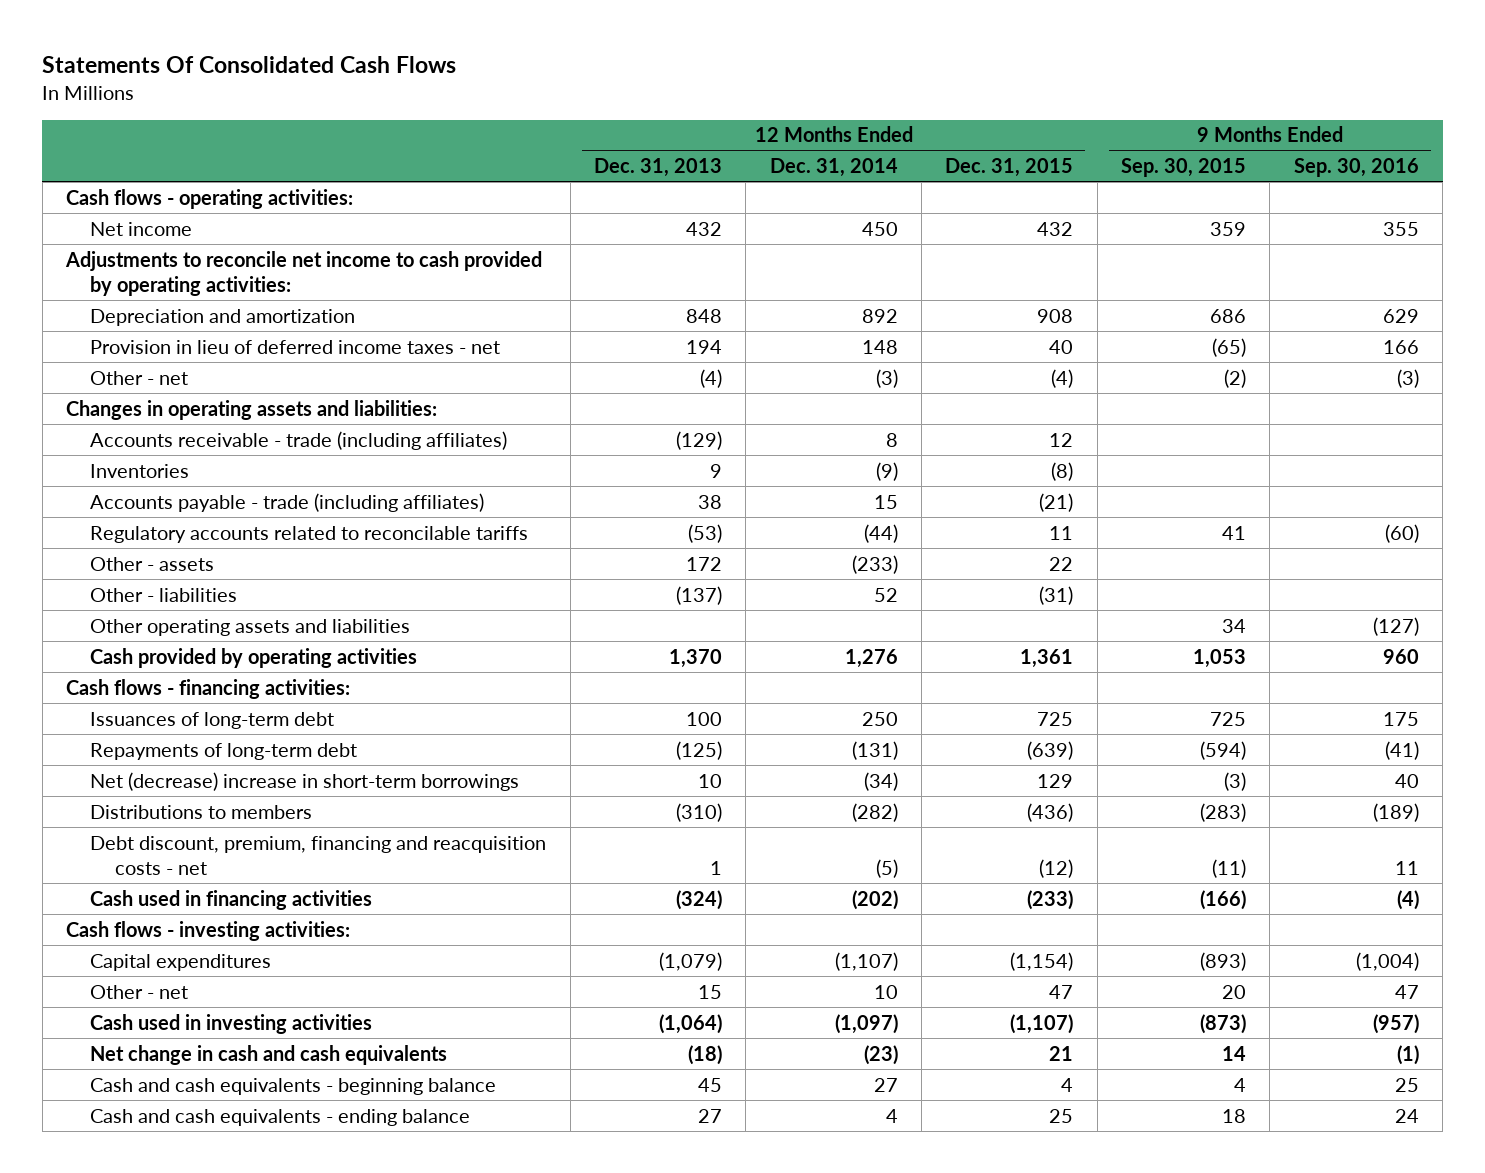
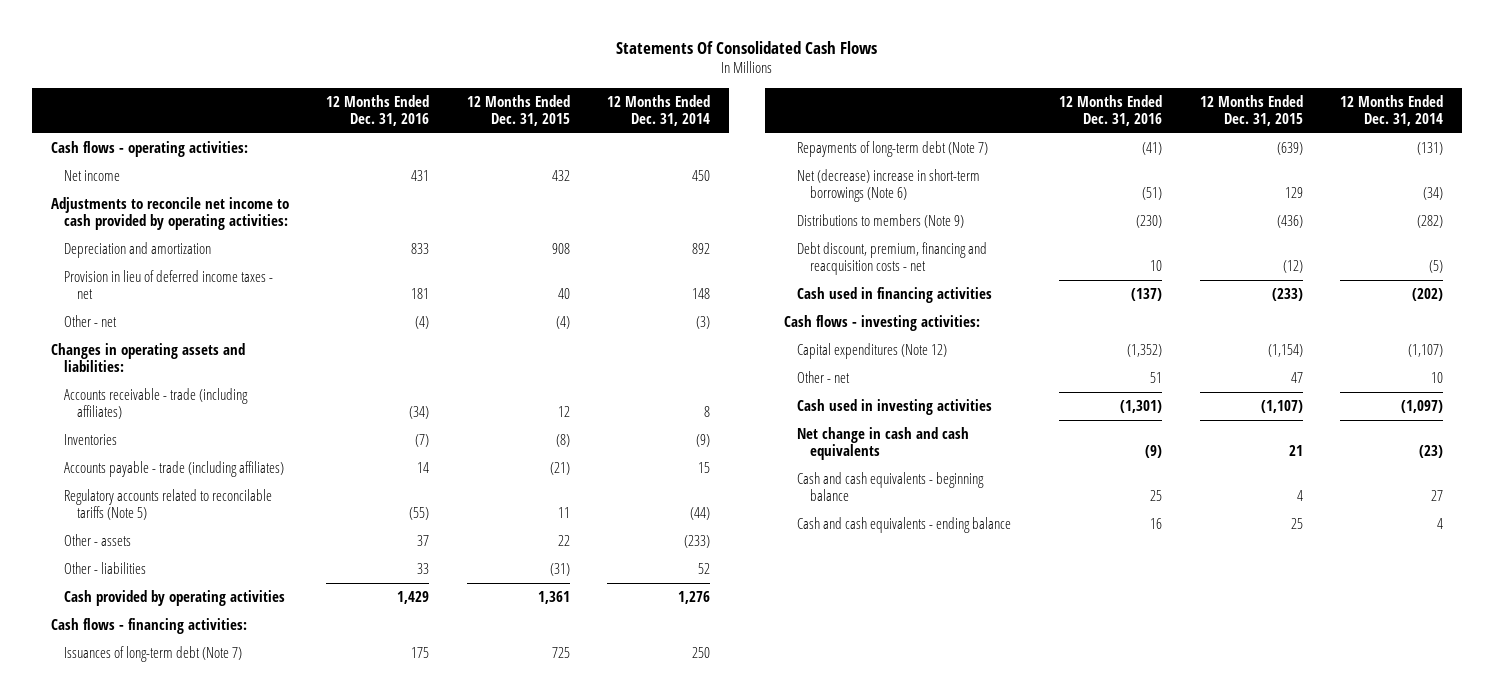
- | 12 Months Ended Dec. 31, 2013 | 12 Months Ended Dec. 31, 2014 | 12 Months Ended Dec. 31, 2015 | 9 Months Ended Sep. 30, 2015 | 9 Months Ended Sep. 30, 2016
+ | 12 Months Ended Dec. 31, 2016 | 12 Months Ended Dec. 31, 2015 | 12 Months Ended Dec. 31, 2014
- Regulatory accounts related to reconcilable tariffs | (53) | (44) | 11 | 41 | (60)
+ Regulatory accounts related to reconcilable tariffs (Note 5) | (55) | 11 | (44)
- Other operating assets and liabilities | | | | 34 | (127)
- Issuances of long-term debt | 100 | 250 | 725 | 725 | 175
- Repayments of long-term debt | (125) | (131) | (639) | (594) | (41)
- Net (decrease) increase in short-term borrowings | 10 | (34) | 129 | (3) | 40
- Distributions to members | (310) | (282) | (436) | (283) | (189)
+ Issuances of long-term debt (Note 7) | 175 | 725 | 250
+ Repayments of long-term debt (Note 7) | (41) | (639) | (131)
+ Net (decrease) increase in short-term borrowings (Note 6) | (51) | 129 | (34)
+ Distributions to members (Note 9) | (230) | (436) | (282)
- Capital expenditures | (1,079) | (1,107) | (1,154) | (893) | (1,004)
+ Capital expenditures (Note 12) | (1,352) | (1,154) | (1,107)

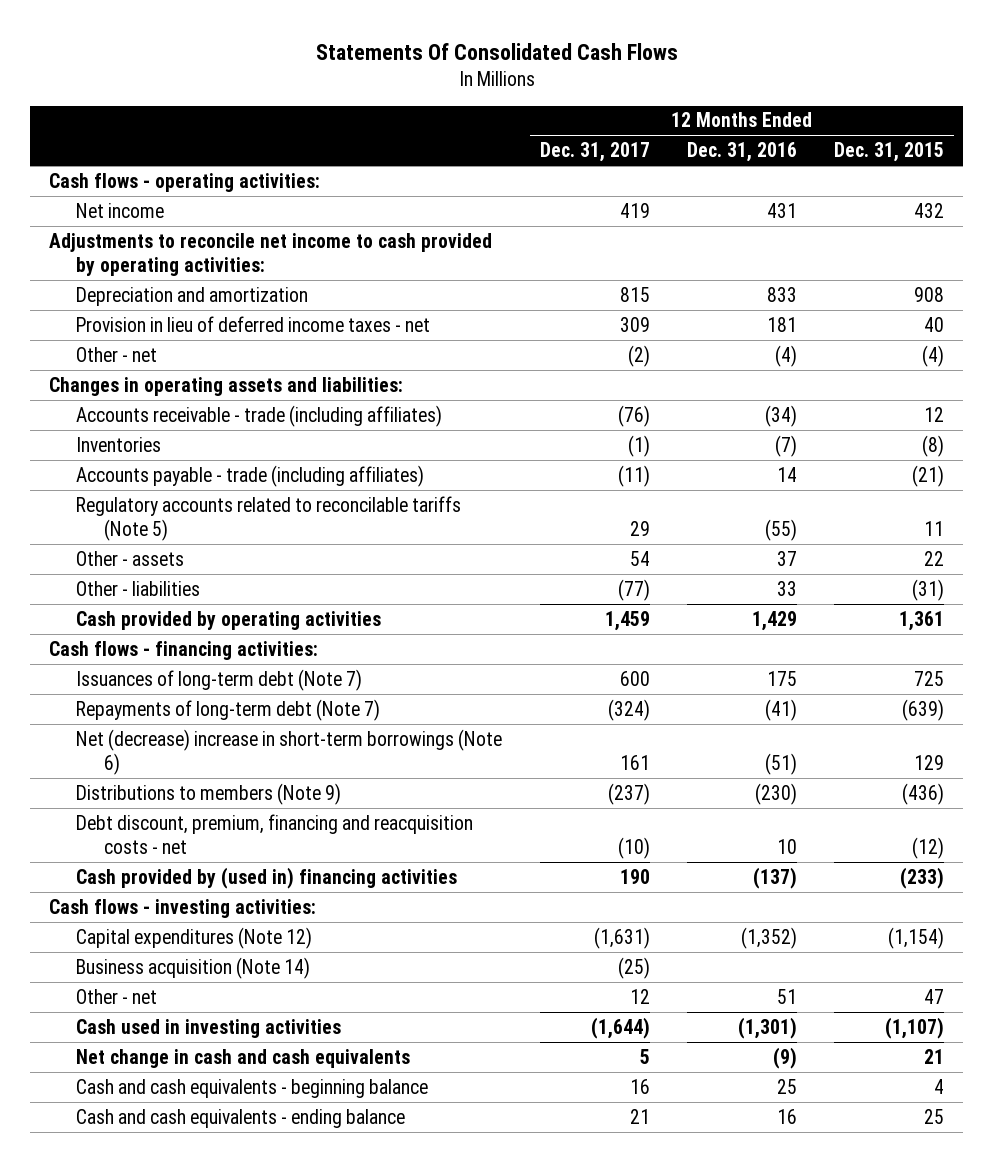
- | 12 Months Ended Dec. 31, 2016 | 12 Months Ended Dec. 31, 2015 | 12 Months Ended Dec. 31, 2014
+ | 12 Months Ended Dec. 31, 2017 | 12 Months Ended Dec. 31, 2016 | 12 Months Ended Dec. 31, 2015
- Cash used in financing activities | (137) | (233) | (202)
+ Cash provided by (used in) financing activities | 190 | (137) | (233)
+ Business acquisition (Note 14) | (25) | |

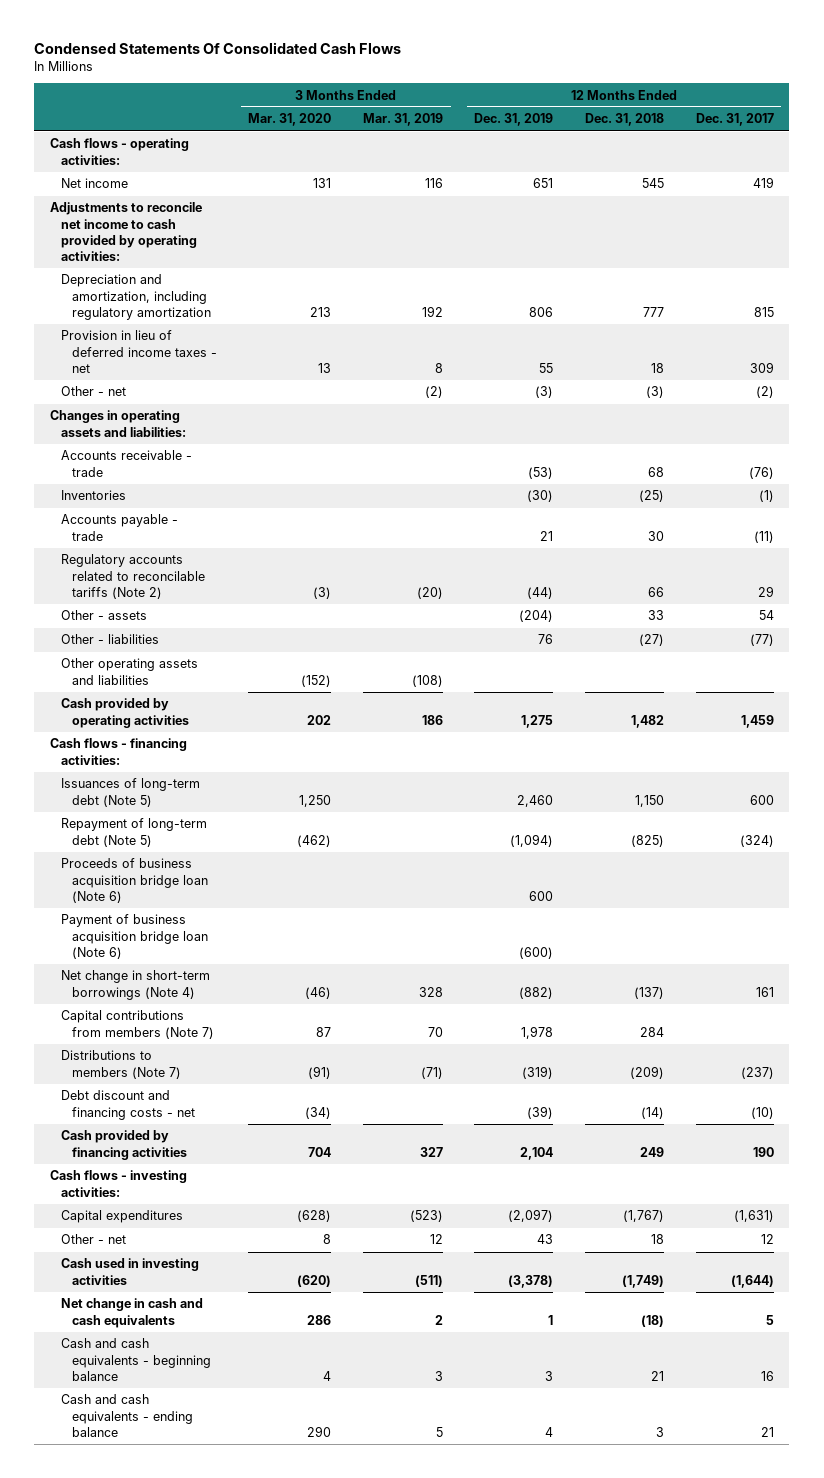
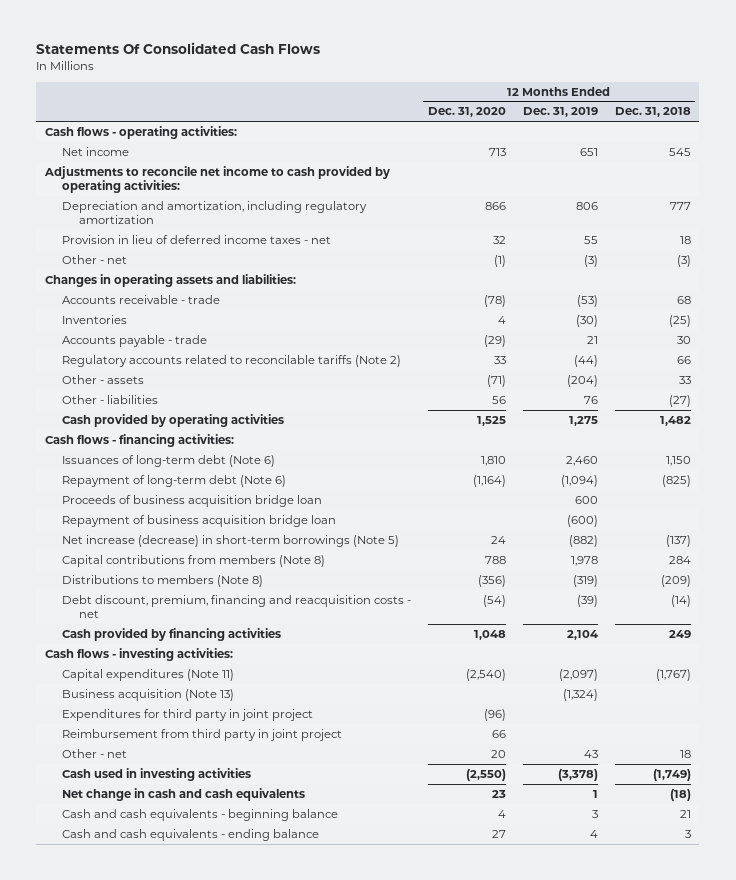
- Condensed Statements Of Consolidated Cash Flows
+ Statements Of Consolidated Cash Flows
- | 3 Months Ended Mar. 31, 2020 | 3 Months Ended Mar. 31, 2019 | 12 Months Ended Dec. 31, 2019 | 12 Months Ended Dec. 31, 2018 | 12 Months Ended Dec. 31, 2017
+ | 12 Months Ended Dec. 31, 2020 | 12 Months Ended Dec. 31, 2019 | 12 Months Ended Dec. 31, 2018
- Other operating assets and liabilities | (152) | (108) | | |
- Issuances of long-term debt (Note 5) | 1,250 | | 2,460 | 1,150 | 600
- Repayment of long-term debt (Note 5) | (462) | | (1,094) | (825) | (324)
- Proceeds of business acquisition bridge loan (Note 6) | | | 600 | |
- Payment of business acquisition bridge loan (Note 6) | | | (600) | |
- Net change in short-term borrowings (Note 4) | (46) | 328 | (882) | (137) | 161
- Capital contributions from members (Note 7) | 87 | 70 | 1,978 | 284 |
- Distributions to members (Note 7) | (91) | (71) | (319) | (209) | (237)
- Debt discount and financing costs - net | (34) | | (39) | (14) | (10)
+ Issuances of long-term debt (Note 6) | 1,810 | 2,460 | 1,150
+ Repayment of long-term debt (Note 6) | (1,164) | (1,094) | (825)
+ Proceeds of business acquisition bridge loan | | 600 |
+ Repayment of business acquisition bridge loan | | (600) |
+ Net increase (decrease) in short-term borrowings (Note 5) | 24 | (882) | (137)
+ Capital contributions from members (Note 8) | 788 | 1,978 | 284
+ Distributions to members (Note 8) | (356) | (319) | (209)
+ Debt discount, premium, financing and reacquisition costs - net | (54) | (39) | (14)
- Capital expenditures | (628) | (523) | (2,097) | (1,767) | (1,631)
+ Capital expenditures (Note 11) | (2,540) | (2,097) | (1,767)
+ Business acquisition (Note 13) | | (1,324) |
+ Expenditures for third party in joint project | (96) | |
+ Reimbursement from third party in joint project | 66 | |

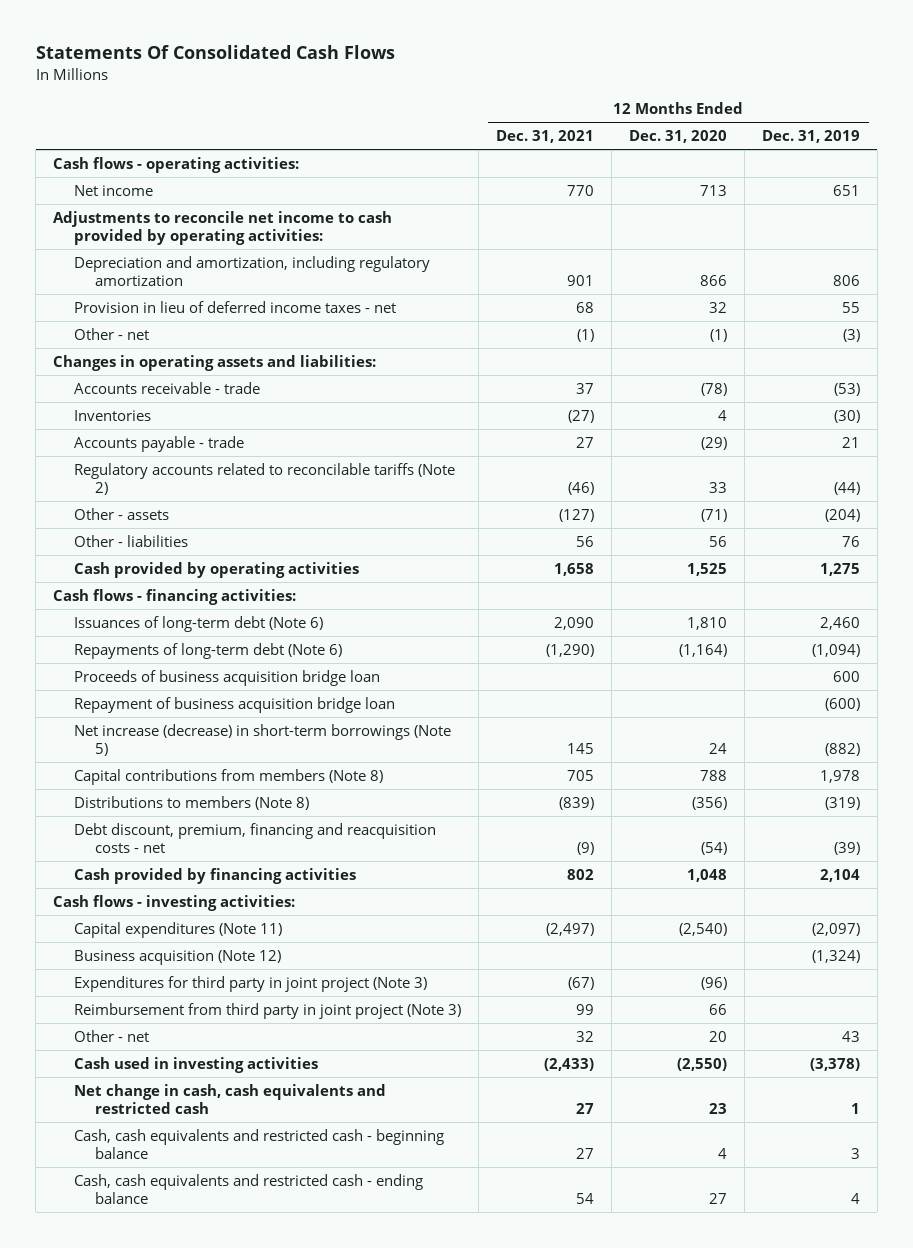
- | 12 Months Ended Dec. 31, 2020 | 12 Months Ended Dec. 31, 2019 | 12 Months Ended Dec. 31, 2018
+ | 12 Months Ended Dec. 31, 2021 | 12 Months Ended Dec. 31, 2020 | 12 Months Ended Dec. 31, 2019
- Repayment of long-term debt (Note 6) | (1,164) | (1,094) | (825)
+ Repayments of long-term debt (Note 6) | (1,290) | (1,164) | (1,094)
- Business acquisition (Note 13) | | (1,324) |
- Expenditures for third party in joint project | (96) | |
- Reimbursement from third party in joint project | 66 | |
+ Business acquisition (Note 12) | | | (1,324)
+ Expenditures for third party in joint project (Note 3) | (67) | (96) |
+ Reimbursement from third party in joint project (Note 3) | 99 | 66 |
- Net change in cash and cash equivalents | 23 | 1 | (18)
- Cash and cash equivalents - beginning balance | 4 | 3 | 21
- Cash and cash equivalents - ending balance | 27 | 4 | 3
+ Net change in cash, cash equivalents and restricted cash | 27 | 23 | 1
+ Cash, cash equivalents and restricted cash - beginning balance | 27 | 4 | 3
+ Cash, cash equivalents and restricted cash - ending balance | 54 | 27 | 4

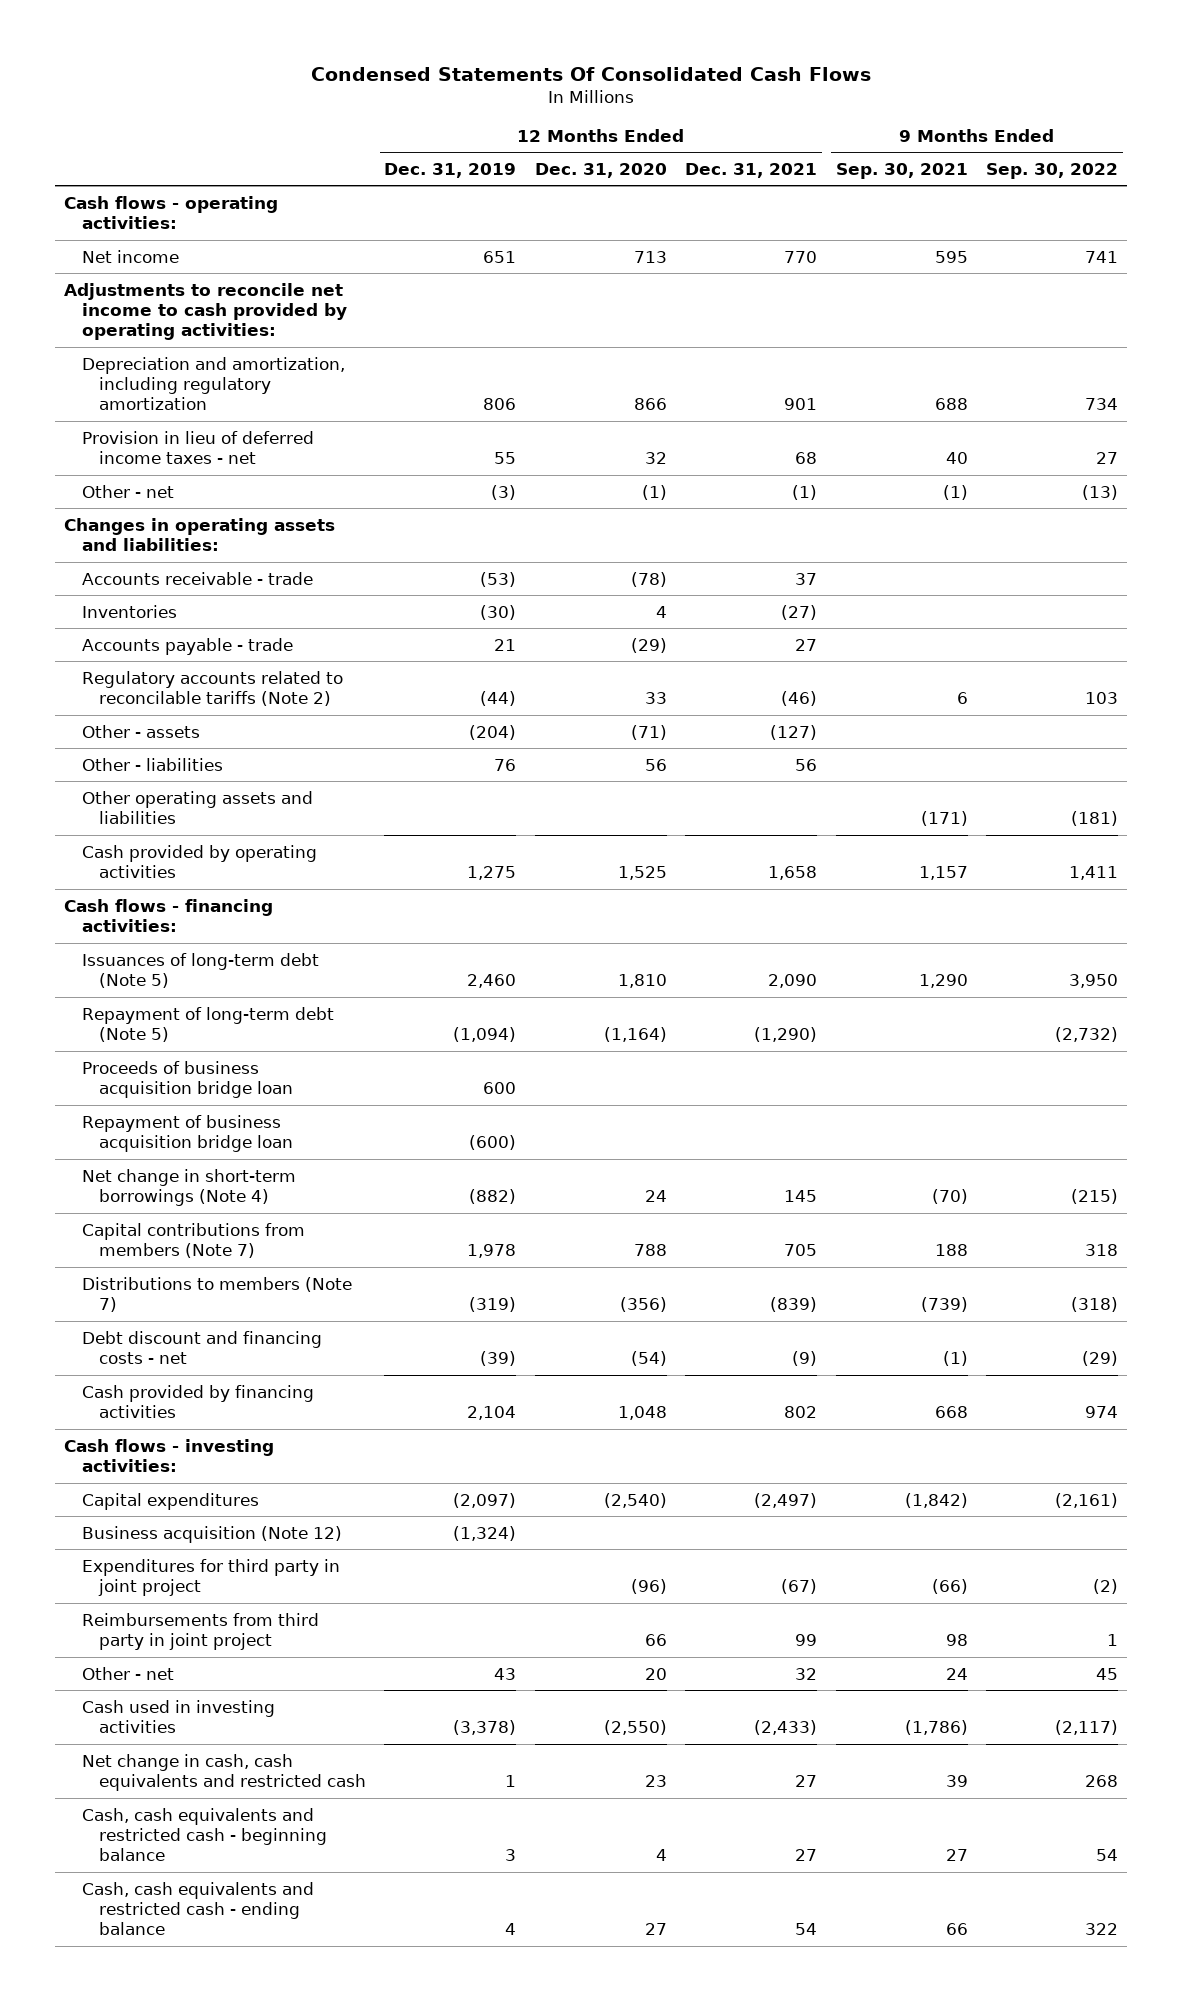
- Statements Of Consolidated Cash Flows
+ Condensed Statements Of Consolidated Cash Flows
- | 12 Months Ended Dec. 31, 2021 | 12 Months Ended Dec. 31, 2020 | 12 Months Ended Dec. 31, 2019
+ | 12 Months Ended Dec. 31, 2019 | 12 Months Ended Dec. 31, 2020 | 12 Months Ended Dec. 31, 2021 | 9 Months Ended Sep. 30, 2021 | 9 Months Ended Sep. 30, 2022
+ Other operating assets and liabilities | | | | (171) | (181)
- Issuances of long-term debt (Note 6) | 2,090 | 1,810 | 2,460
- Repayments of long-term debt (Note 6) | (1,290) | (1,164) | (1,094)
+ Issuances of long-term debt (Note 5) | 2,460 | 1,810 | 2,090 | 1,290 | 3,950
+ Repayment of long-term debt (Note 5) | (1,094) | (1,164) | (1,290) | | (2,732)
- Net increase (decrease) in short-term borrowings (Note 5) | 145 | 24 | (882)
- Capital contributions from members (Note 8) | 705 | 788 | 1,978
- Distributions to members (Note 8) | (839) | (356) | (319)
- Debt discount, premium, financing and reacquisition costs - net | (9) | (54) | (39)
+ Net change in short-term borrowings (Note 4) | (882) | 24 | 145 | (70) | (215)
+ Capital contributions from members (Note 7) | 1,978 | 788 | 705 | 188 | 318
+ Distributions to members (Note 7) | (319) | (356) | (839) | (739) | (318)
+ Debt discount and financing costs - net | (39) | (54) | (9) | (1) | (29)
- Capital expenditures (Note 11) | (2,497) | (2,540) | (2,097)
+ Capital expenditures | (2,097) | (2,540) | (2,497) | (1,842) | (2,161)
- Expenditures for third party in joint project (Note 3) | (67) | (96) |
- Reimbursement from third party in joint project (Note 3) | 99 | 66 |
+ Expenditures for third party in joint project | | (96) | (67) | (66) | (2)
+ Reimbursements from third party in joint project | | 66 | 99 | 98 | 1

